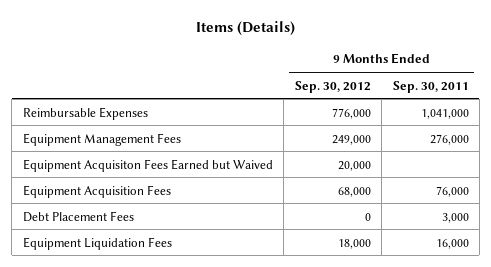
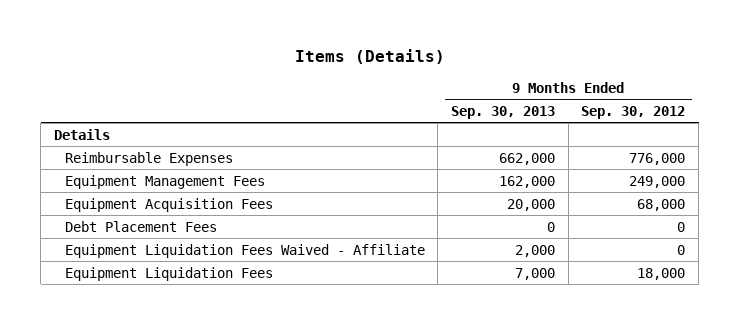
- | 9 Months Ended Sep. 30, 2012 | 9 Months Ended Sep. 30, 2011
+ | 9 Months Ended Sep. 30, 2013 | 9 Months Ended Sep. 30, 2012
+ Details
- Equipment Acquisiton Fees Earned but Waived | 20,000 |
+ Equipment Liquidation Fees Waived - Affiliate | 2,000 | 0

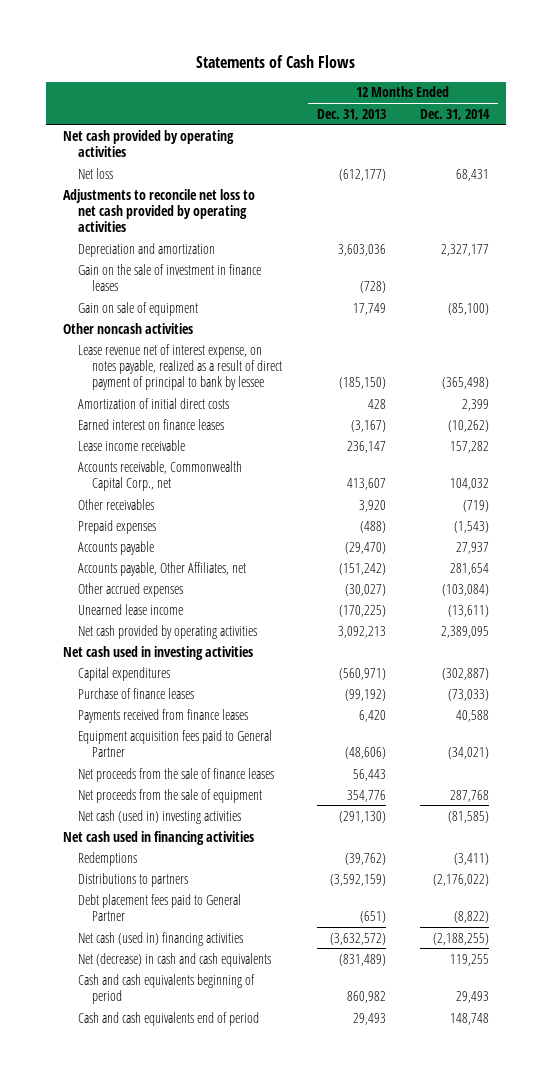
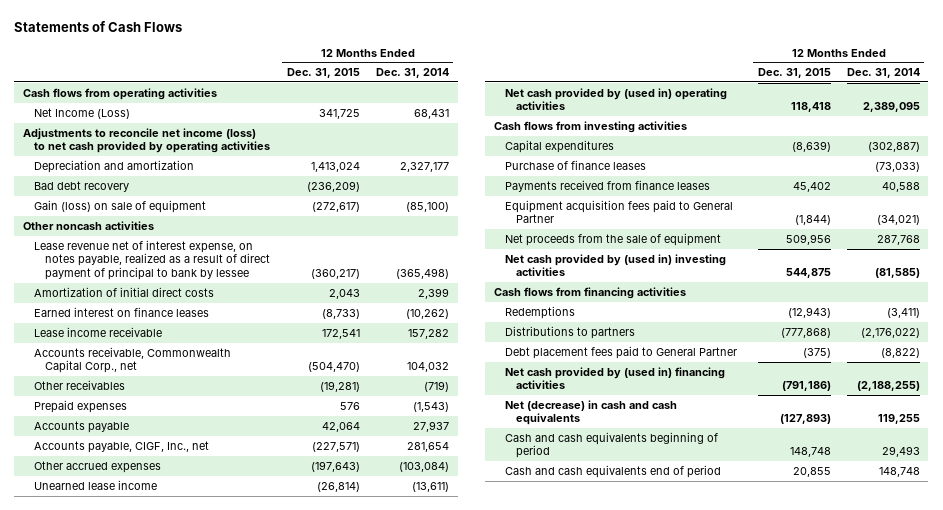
- | 12 Months Ended Dec. 31, 2013 | 12 Months Ended Dec. 31, 2014
+ | 12 Months Ended Dec. 31, 2015 | 12 Months Ended Dec. 31, 2014
- Net cash provided by operating activities
- Net loss | (612,177) | 68,431
- Adjustments to reconcile net loss to net cash provided by operating activities
+ Cash flows from operating activities
+ Net Income (Loss) | 341,725 | 68,431
+ Adjustments to reconcile net income (loss) to net cash provided by operating activities
- Gain on the sale of investment in finance leases | (728) |
- Gain on sale of equipment | 17,749 | (85,100)
+ Bad debt recovery | (236,209) |
+ Gain (loss) on sale of equipment | (272,617) | (85,100)
- Accounts payable, Other Affiliates, net | (151,242) | 281,654
+ Accounts payable, CIGF, Inc., net | (227,571) | 281,654
- Net cash provided by operating activities | 3,092,213 | 2,389,095
- Net cash used in investing activities
+ Net cash provided by (used in) operating activities | 118,418 | 2,389,095
+ Cash flows from investing activities
- Net proceeds from the sale of finance leases | 56,443 |
- Net cash (used in) investing activities | (291,130) | (81,585)
- Net cash used in financing activities
+ Net cash provided by (used in) investing activities | 544,875 | (81,585)
+ Cash flows from financing activities
- Net cash (used in) financing activities | (3,632,572) | (2,188,255)
+ Net cash provided by (used in) financing activities | (791,186) | (2,188,255)

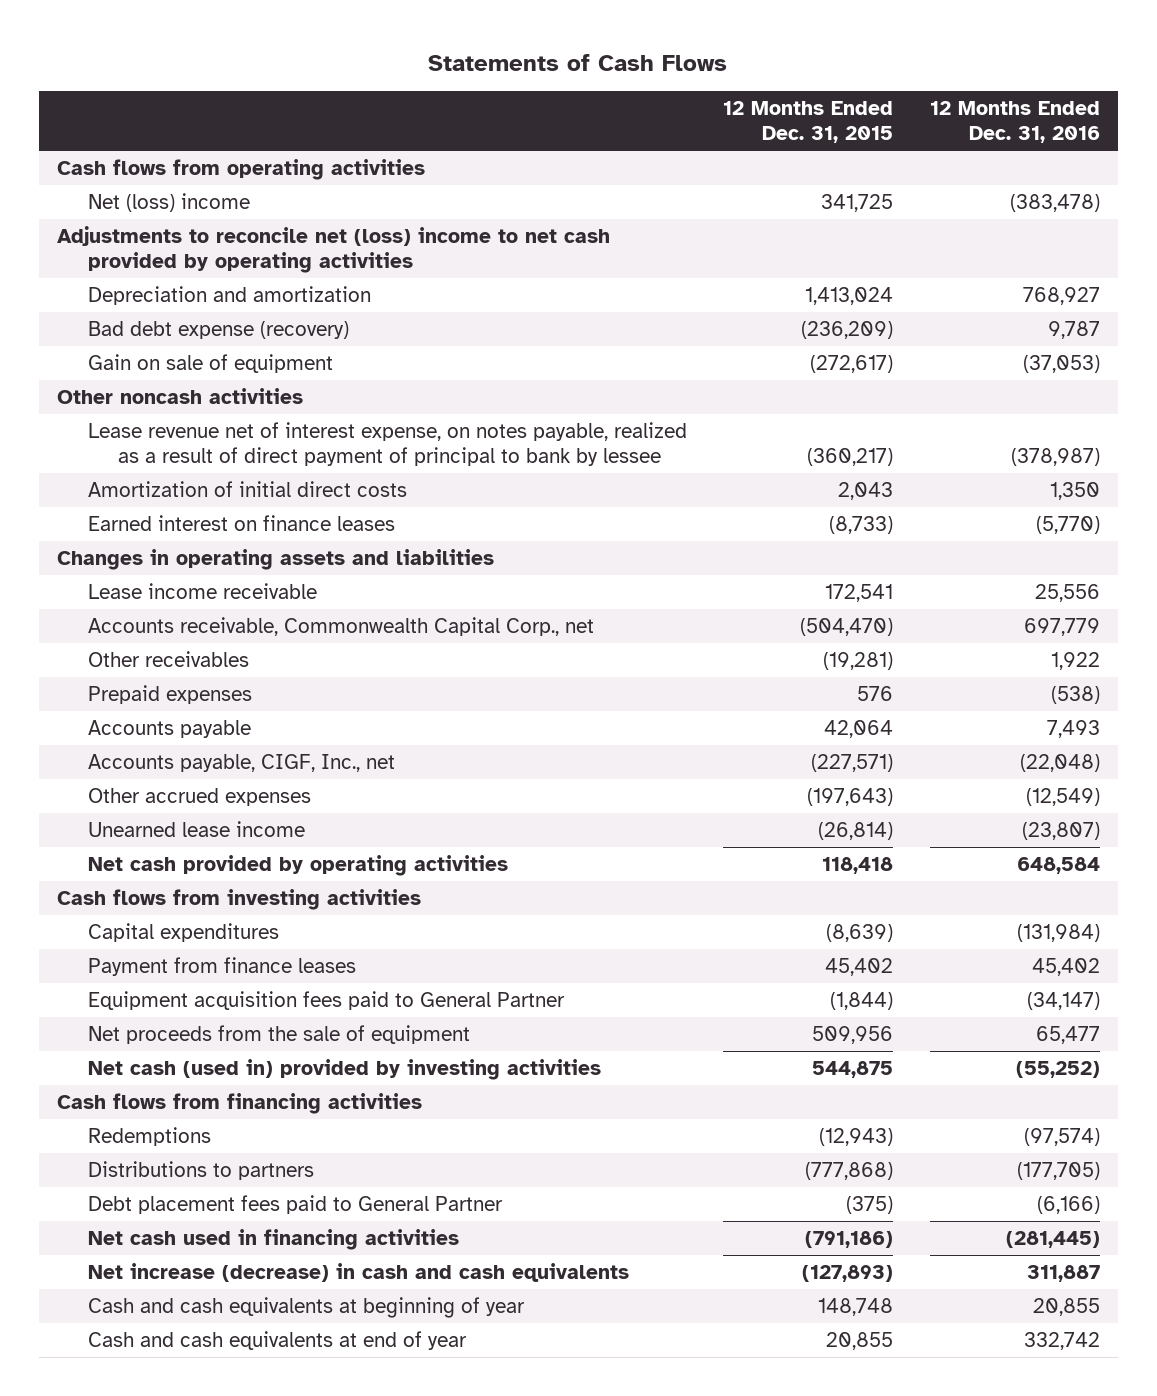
- | 12 Months Ended Dec. 31, 2015 | 12 Months Ended Dec. 31, 2014
+ | 12 Months Ended Dec. 31, 2015 | 12 Months Ended Dec. 31, 2016
- Net Income (Loss) | 341,725 | 68,431
- Adjustments to reconcile net income (loss) to net cash provided by operating activities
+ Net (loss) income | 341,725 | (383,478)
+ Adjustments to reconcile net (loss) income to net cash provided by operating activities
- Bad debt recovery | (236,209) |
- Gain (loss) on sale of equipment | (272,617) | (85,100)
+ Bad debt expense (recovery) | (236,209) | 9,787
+ Gain on sale of equipment | (272,617) | (37,053)
+ Changes in operating assets and liabilities
- Net cash provided by (used in) operating activities | 118,418 | 2,389,095
+ Net cash provided by operating activities | 118,418 | 648,584
- Purchase of finance leases | | (73,033)
- Payments received from finance leases | 45,402 | 40,588
+ Payment from finance leases | 45,402 | 45,402
- Net cash provided by (used in) investing activities | 544,875 | (81,585)
+ Net cash (used in) provided by investing activities | 544,875 | (55,252)
- Net cash provided by (used in) financing activities | (791,186) | (2,188,255)
- Net (decrease) in cash and cash equivalents | (127,893) | 119,255
- Cash and cash equivalents beginning of period | 148,748 | 29,493
- Cash and cash equivalents end of period | 20,855 | 148,748
+ Net cash used in financing activities | (791,186) | (281,445)
+ Net increase (decrease) in cash and cash equivalents | (127,893) | 311,887
+ Cash and cash equivalents at beginning of year | 148,748 | 20,855
+ Cash and cash equivalents at end of year | 20,855 | 332,742

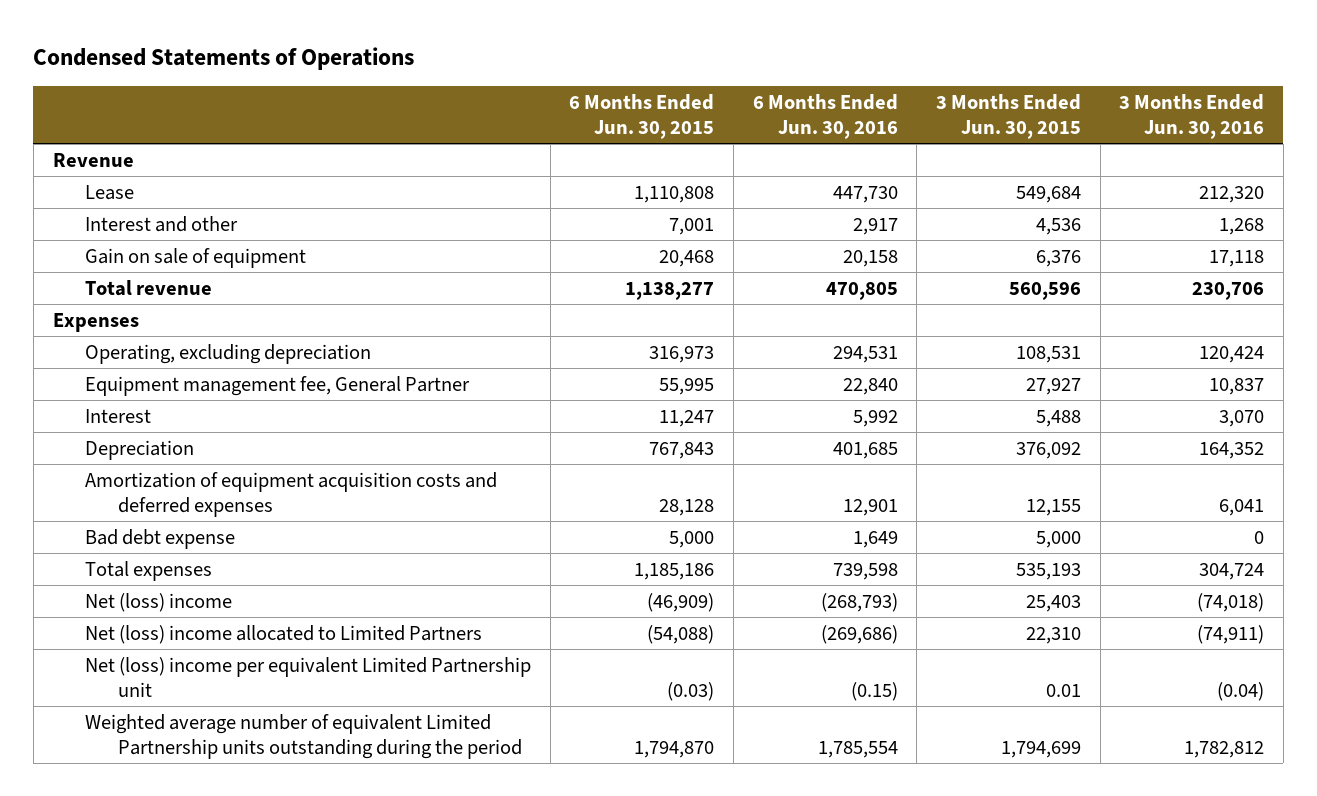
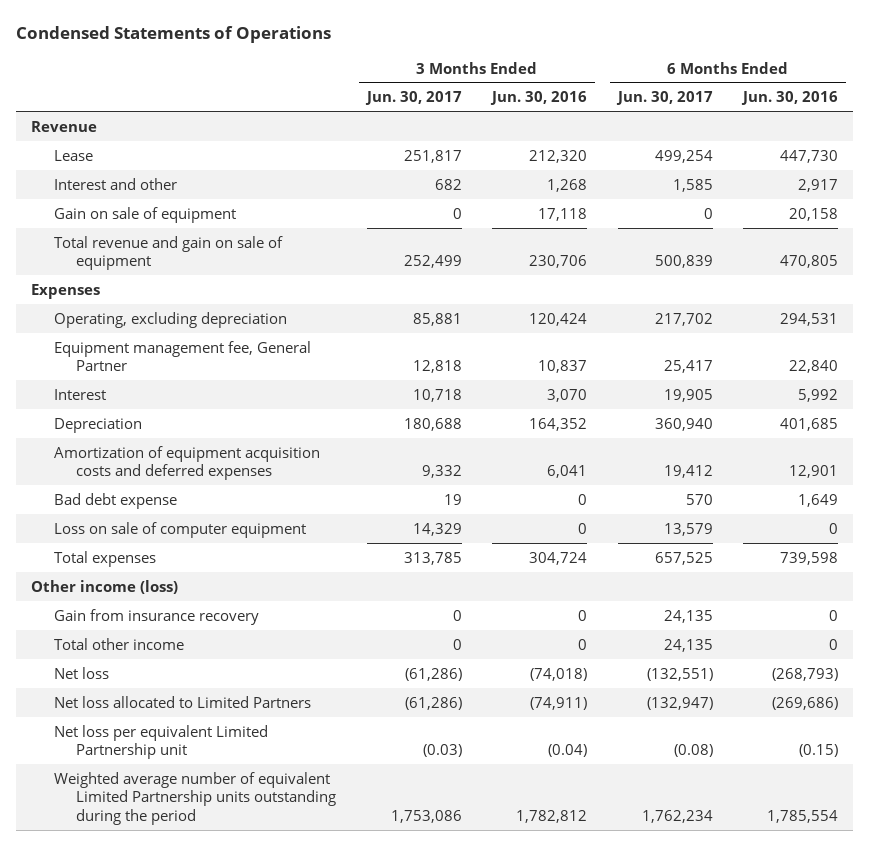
- | 6 Months Ended Jun. 30, 2015 | 6 Months Ended Jun. 30, 2016 | 3 Months Ended Jun. 30, 2015 | 3 Months Ended Jun. 30, 2016
+ | 3 Months Ended Jun. 30, 2017 | 3 Months Ended Jun. 30, 2016 | 6 Months Ended Jun. 30, 2017 | 6 Months Ended Jun. 30, 2016
- Total revenue | 1,138,277 | 470,805 | 560,596 | 230,706
+ Total revenue and gain on sale of equipment | 252,499 | 230,706 | 500,839 | 470,805
+ Loss on sale of computer equipment | 14,329 | 0 | 13,579 | 0
- Net (loss) income | (46,909) | (268,793) | 25,403 | (74,018)
- Net (loss) income allocated to Limited Partners | (54,088) | (269,686) | 22,310 | (74,911)
- Net (loss) income per equivalent Limited Partnership unit | (0.03) | (0.15) | 0.01 | (0.04)
+ Other income (loss)
+ Gain from insurance recovery | 0 | 0 | 24,135 | 0
+ Total other income | 0 | 0 | 24,135 | 0
+ Net loss | (61,286) | (74,018) | (132,551) | (268,793)
+ Net loss allocated to Limited Partners | (61,286) | (74,911) | (132,947) | (269,686)
+ Net loss per equivalent Limited Partnership unit | (0.03) | (0.04) | (0.08) | (0.15)

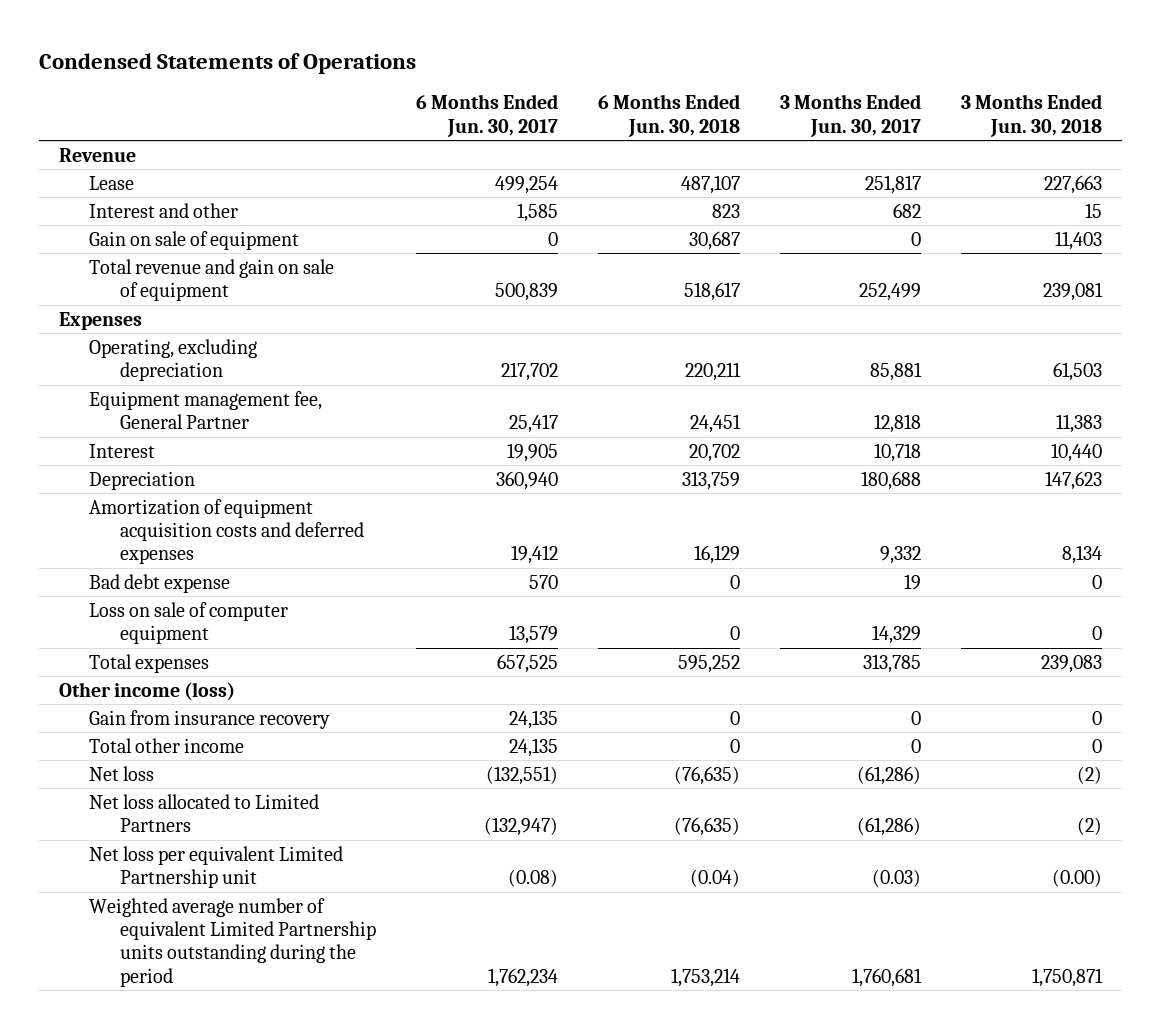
- | 3 Months Ended Jun. 30, 2017 | 3 Months Ended Jun. 30, 2016 | 6 Months Ended Jun. 30, 2017 | 6 Months Ended Jun. 30, 2016
+ | 6 Months Ended Jun. 30, 2017 | 6 Months Ended Jun. 30, 2018 | 3 Months Ended Jun. 30, 2017 | 3 Months Ended Jun. 30, 2018
- Weighted average number of equivalent Limited Partnership units outstanding during the period | 1,753,086 | 1,782,812 | 1,762,234 | 1,785,554
+ Weighted average number of equivalent Limited Partnership units outstanding during the period | 1,762,234 | 1,753,214 | 1,760,681 | 1,750,871

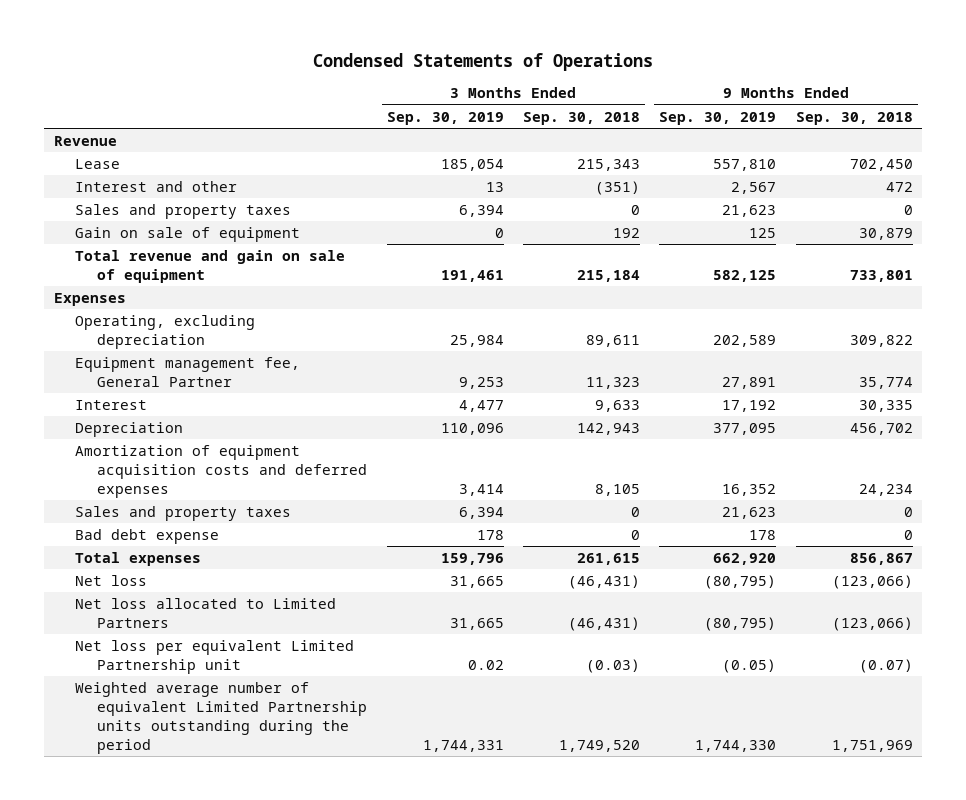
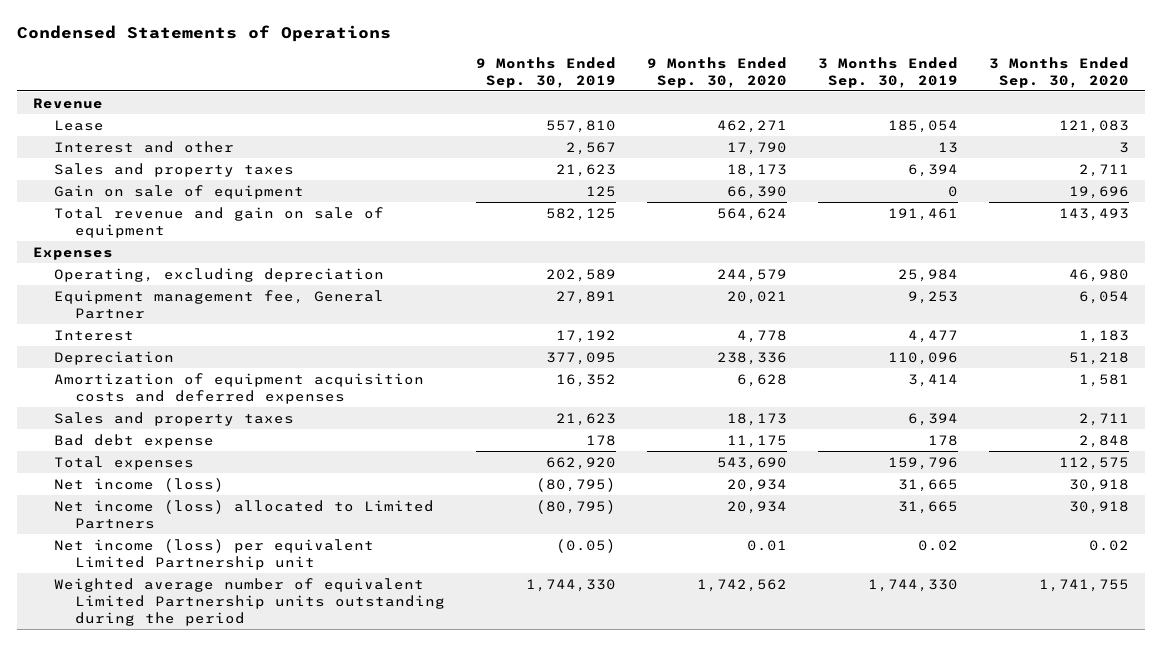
- | 3 Months Ended Sep. 30, 2019 | 3 Months Ended Sep. 30, 2018 | 9 Months Ended Sep. 30, 2019 | 9 Months Ended Sep. 30, 2018
+ | 9 Months Ended Sep. 30, 2019 | 9 Months Ended Sep. 30, 2020 | 3 Months Ended Sep. 30, 2019 | 3 Months Ended Sep. 30, 2020
- Net loss | 31,665 | (46,431) | (80,795) | (123,066)
- Net loss allocated to Limited Partners | 31,665 | (46,431) | (80,795) | (123,066)
- Net loss per equivalent Limited Partnership unit | 0.02 | (0.03) | (0.05) | (0.07)
- Weighted average number of equivalent Limited Partnership units outstanding during the period | 1,744,331 | 1,749,520 | 1,744,330 | 1,751,969
+ Net income (loss) | (80,795) | 20,934 | 31,665 | 30,918
+ Net income (loss) allocated to Limited Partners | (80,795) | 20,934 | 31,665 | 30,918
+ Net income (loss) per equivalent Limited Partnership unit | (0.05) | 0.01 | 0.02 | 0.02
+ Weighted average number of equivalent Limited Partnership units outstanding during the period | 1,744,330 | 1,742,562 | 1,744,330 | 1,741,755

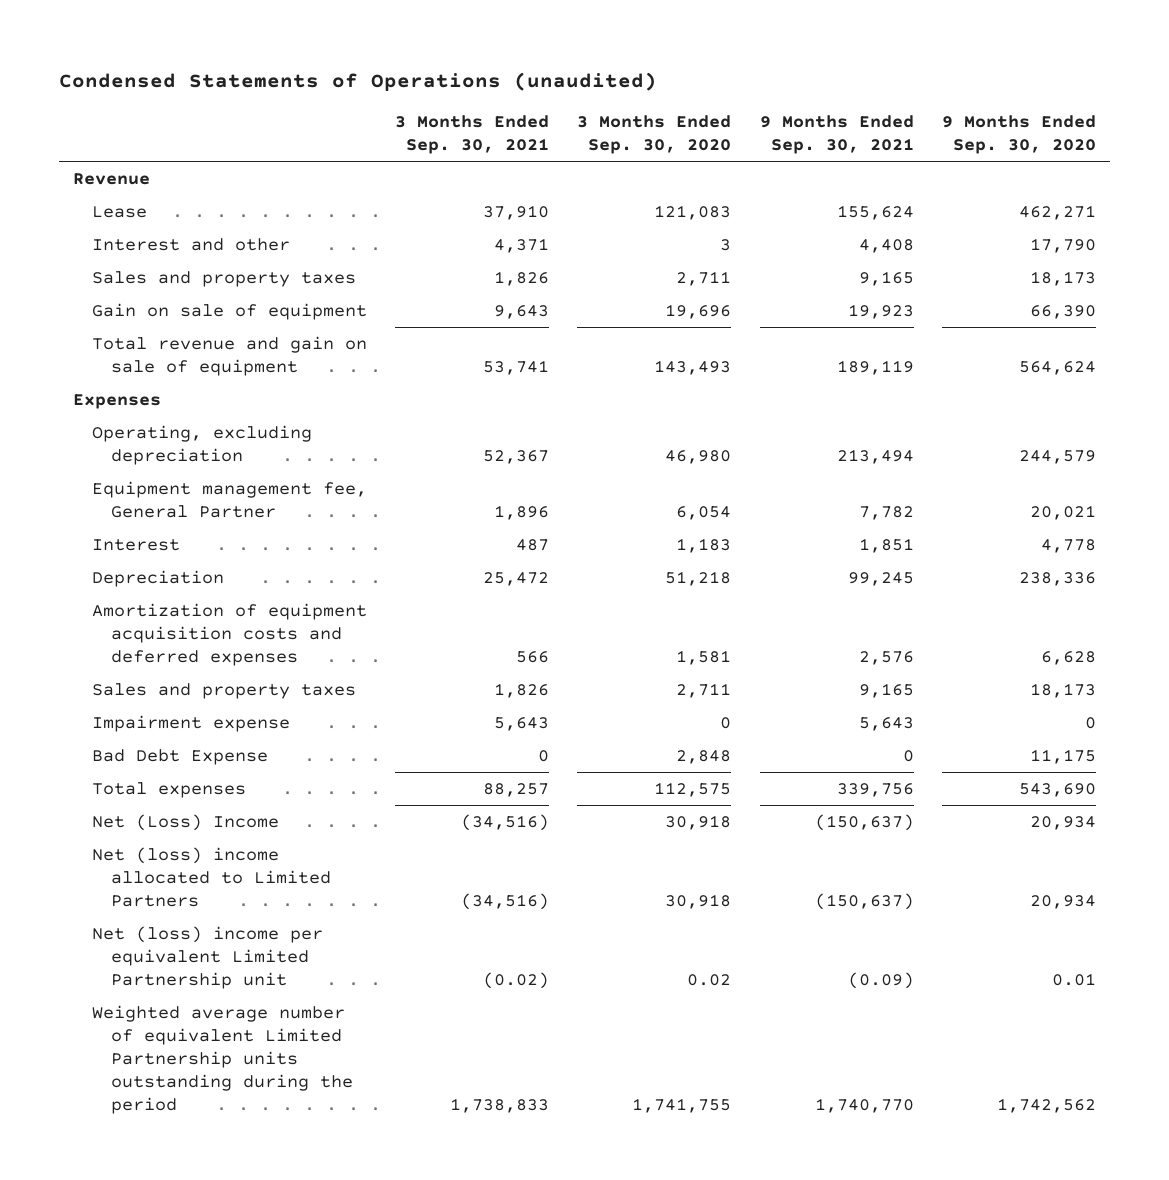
- Condensed Statements of Operations
+ Condensed Statements of Operations (unaudited)
- | 9 Months Ended Sep. 30, 2019 | 9 Months Ended Sep. 30, 2020 | 3 Months Ended Sep. 30, 2019 | 3 Months Ended Sep. 30, 2020
+ | 3 Months Ended Sep. 30, 2021 | 3 Months Ended Sep. 30, 2020 | 9 Months Ended Sep. 30, 2021 | 9 Months Ended Sep. 30, 2020
- Bad debt expense | 178 | 11,175 | 178 | 2,848
+ Impairment expense | 5,643 | 0 | 5,643 | 0
+ Bad Debt Expense | 0 | 2,848 | 0 | 11,175
- Net income (loss) | (80,795) | 20,934 | 31,665 | 30,918
- Net income (loss) allocated to Limited Partners | (80,795) | 20,934 | 31,665 | 30,918
- Net income (loss) per equivalent Limited Partnership unit | (0.05) | 0.01 | 0.02 | 0.02
+ Net (Loss) Income | (34,516) | 30,918 | (150,637) | 20,934
+ Net (loss) income allocated to Limited Partners | (34,516) | 30,918 | (150,637) | 20,934
+ Net (loss) income per equivalent Limited Partnership unit | (0.02) | 0.02 | (0.09) | 0.01

